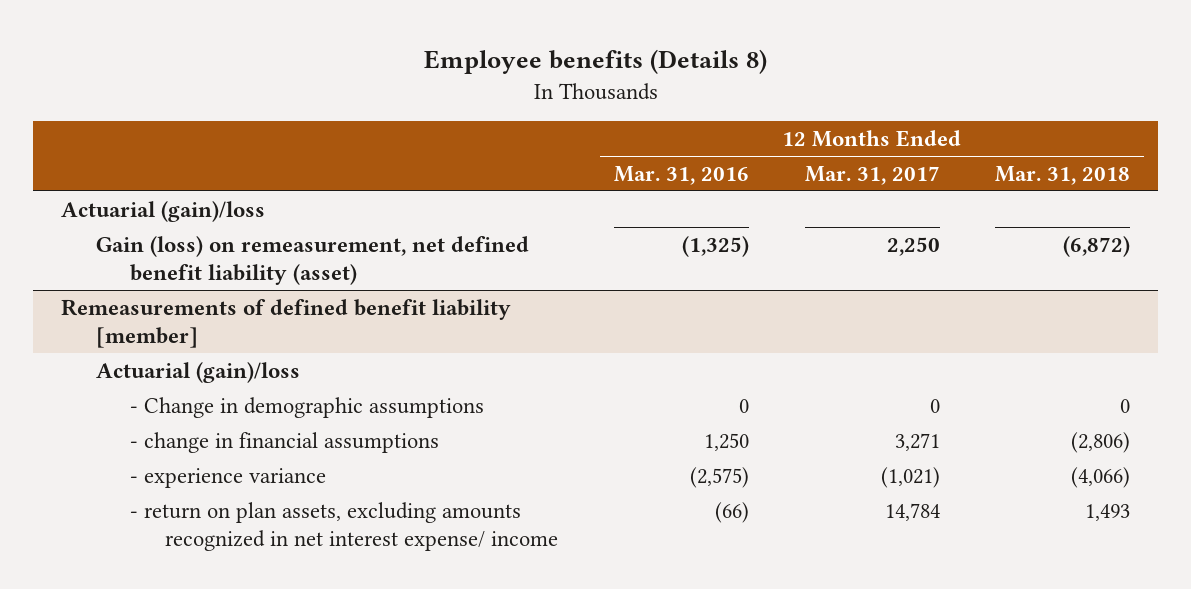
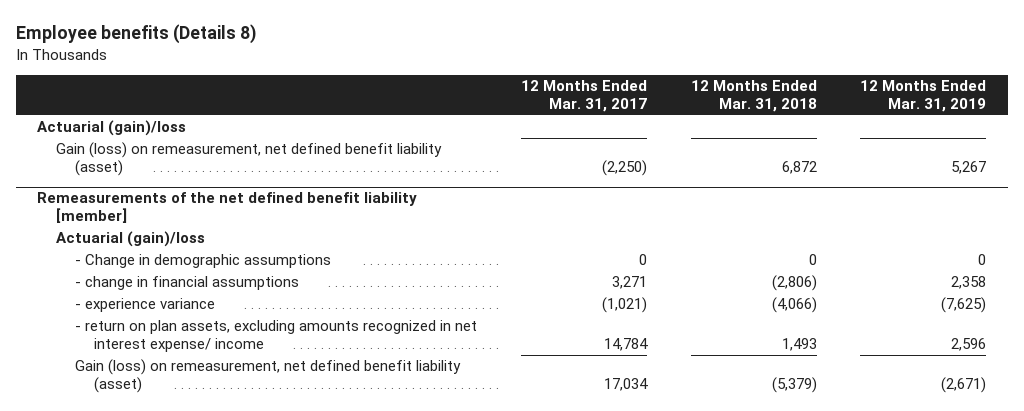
- | 12 Months Ended Mar. 31, 2016 | 12 Months Ended Mar. 31, 2017 | 12 Months Ended Mar. 31, 2018
+ | 12 Months Ended Mar. 31, 2017 | 12 Months Ended Mar. 31, 2018 | 12 Months Ended Mar. 31, 2019
- Gain (loss) on remeasurement, net defined benefit liability (asset) | (1,325) | 2,250 | (6,872)
- Remeasurements of defined benefit liability [member]
+ Gain (loss) on remeasurement, net defined benefit liability (asset) | (2,250) | 6,872 | 5,267
+ Remeasurements of the net defined benefit liability [member]
+ Gain (loss) on remeasurement, net defined benefit liability (asset) | 17,034 | (5,379) | (2,671)

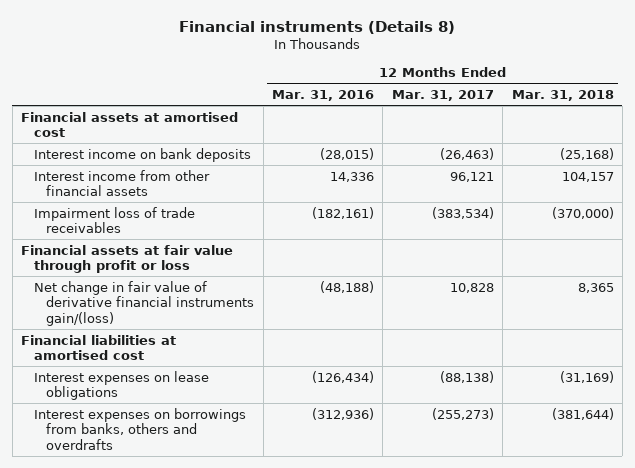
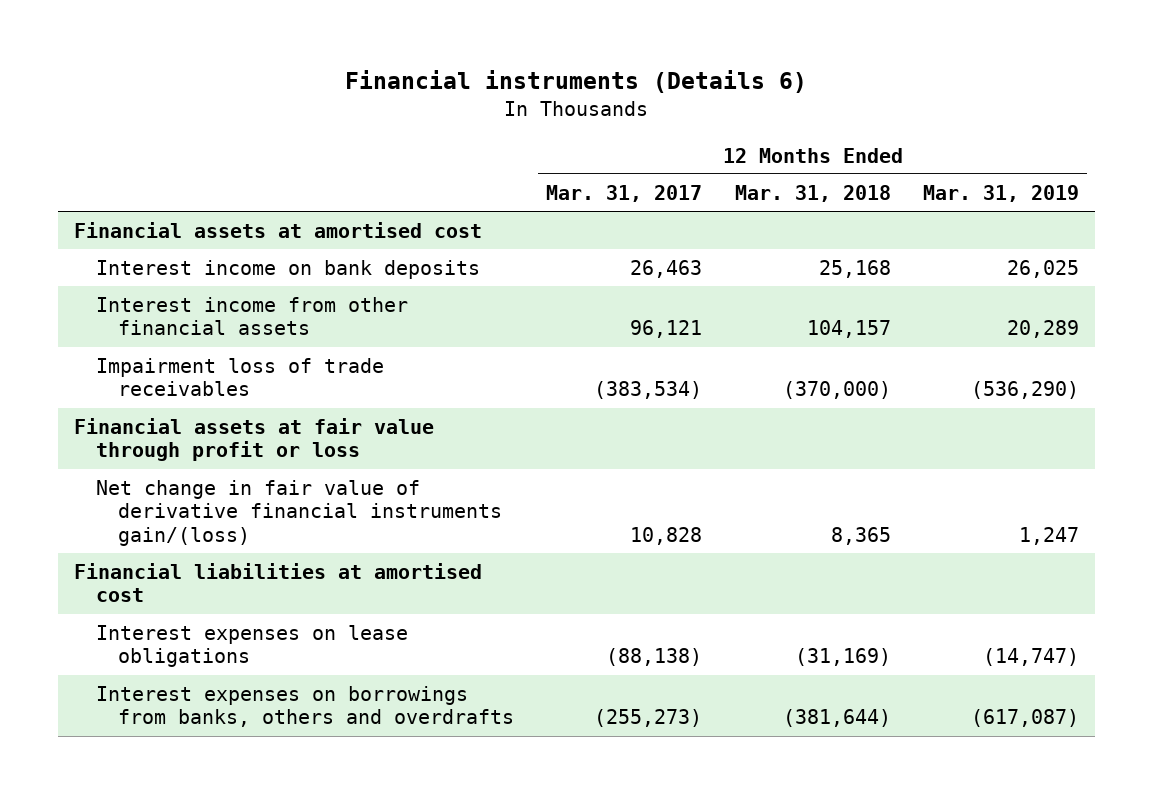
- Financial instruments (Details 8)
+ Financial instruments (Details 6)
- | 12 Months Ended Mar. 31, 2016 | 12 Months Ended Mar. 31, 2017 | 12 Months Ended Mar. 31, 2018
+ | 12 Months Ended Mar. 31, 2017 | 12 Months Ended Mar. 31, 2018 | 12 Months Ended Mar. 31, 2019
- Interest income on bank deposits | (28,015) | (26,463) | (25,168)
+ Interest income on bank deposits | 26,463 | 25,168 | 26,025

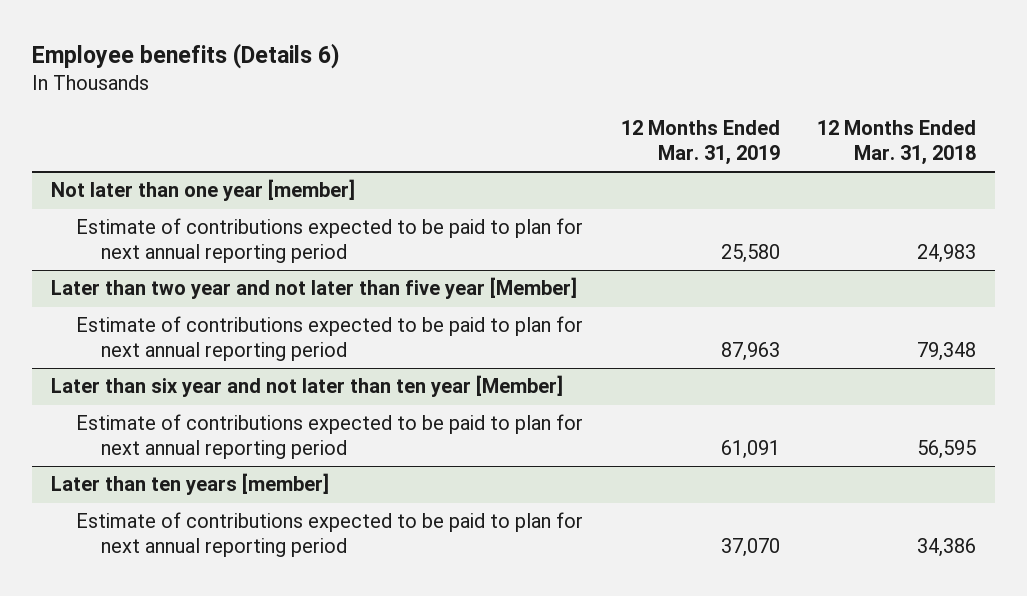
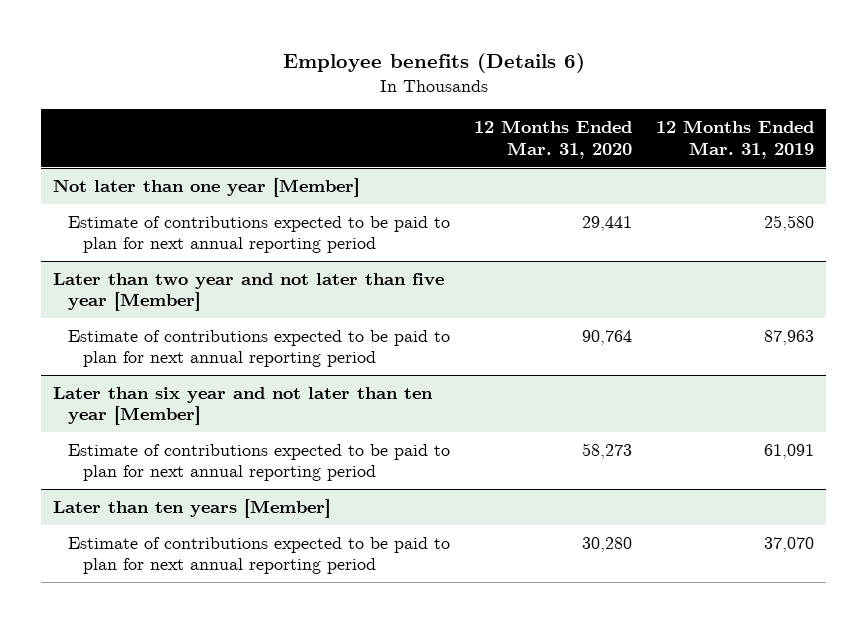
- | 12 Months Ended Mar. 31, 2019 | 12 Months Ended Mar. 31, 2018
+ | 12 Months Ended Mar. 31, 2020 | 12 Months Ended Mar. 31, 2019
- Not later than one year [member]
+ Not later than one year [Member]
- Later than ten years [member]
+ Later than ten years [Member]

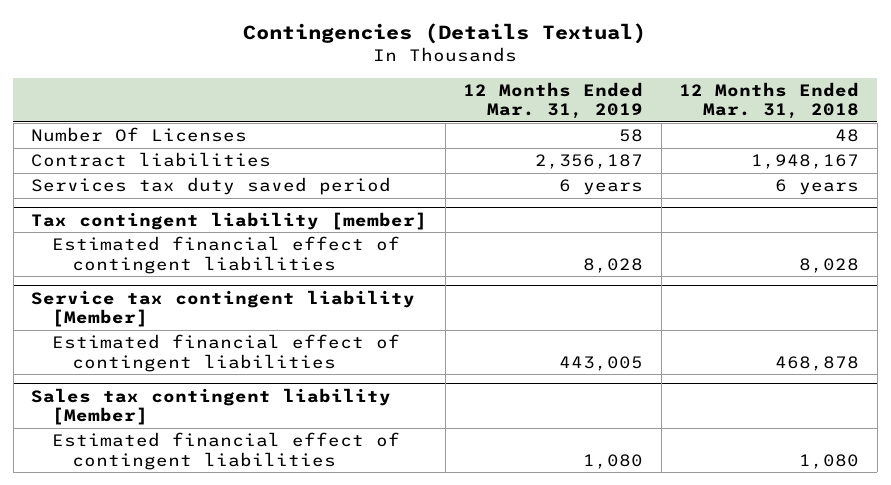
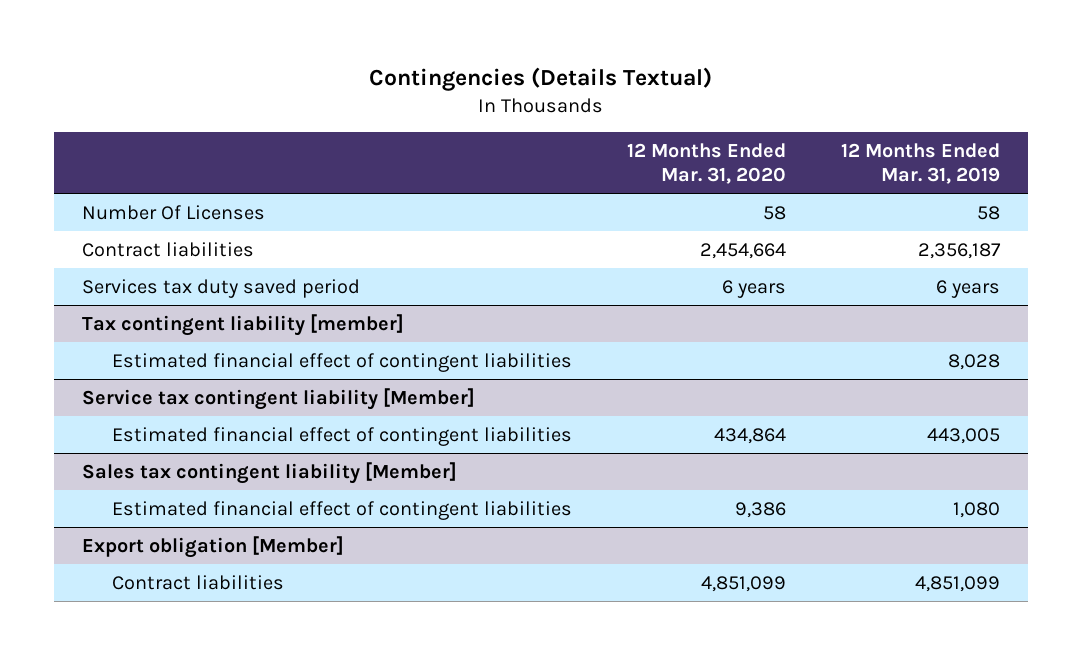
- | 12 Months Ended Mar. 31, 2019 | 12 Months Ended Mar. 31, 2018
+ | 12 Months Ended Mar. 31, 2020 | 12 Months Ended Mar. 31, 2019
+ Export obligation [Member]
+ Contract liabilities | 4,851,099 | 4,851,099

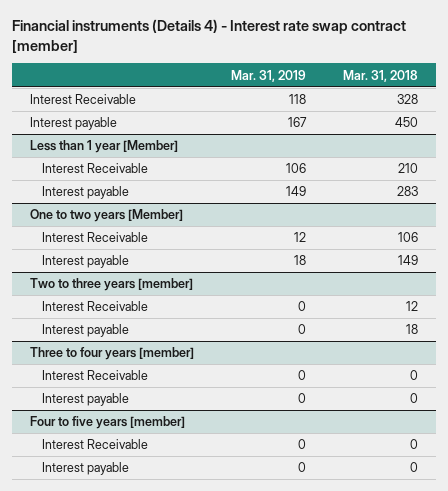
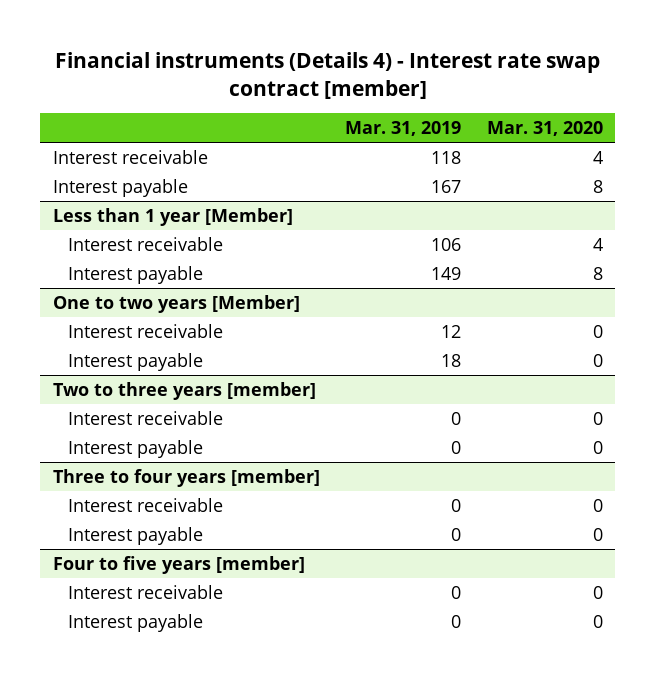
- | Mar. 31, 2019 | Mar. 31, 2018
+ | Mar. 31, 2019 | Mar. 31, 2020
- Interest Receivable | 118 | 328
+ Interest receivable | 118 | 4
@ Less than 1 year [Member]
- Interest Receivable | 106 | 210
+ Interest receivable | 106 | 4
@ One to two years [Member]
- Interest Receivable | 12 | 106
+ Interest receivable | 12 | 0
@ Two to three years [member]
- Interest Receivable | 0 | 12
+ Interest receivable | 0 | 0
@ Three to four years [member]
- Interest Receivable | 0 | 0
+ Interest receivable | 0 | 0
@ Four to five years [member]
- Interest Receivable | 0 | 0
+ Interest receivable | 0 | 0

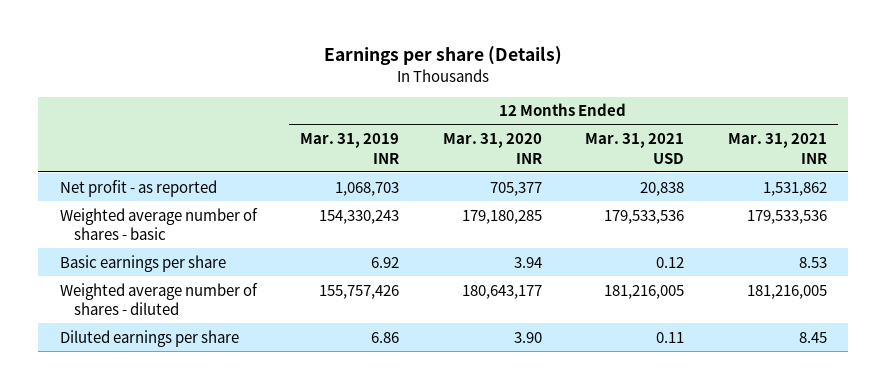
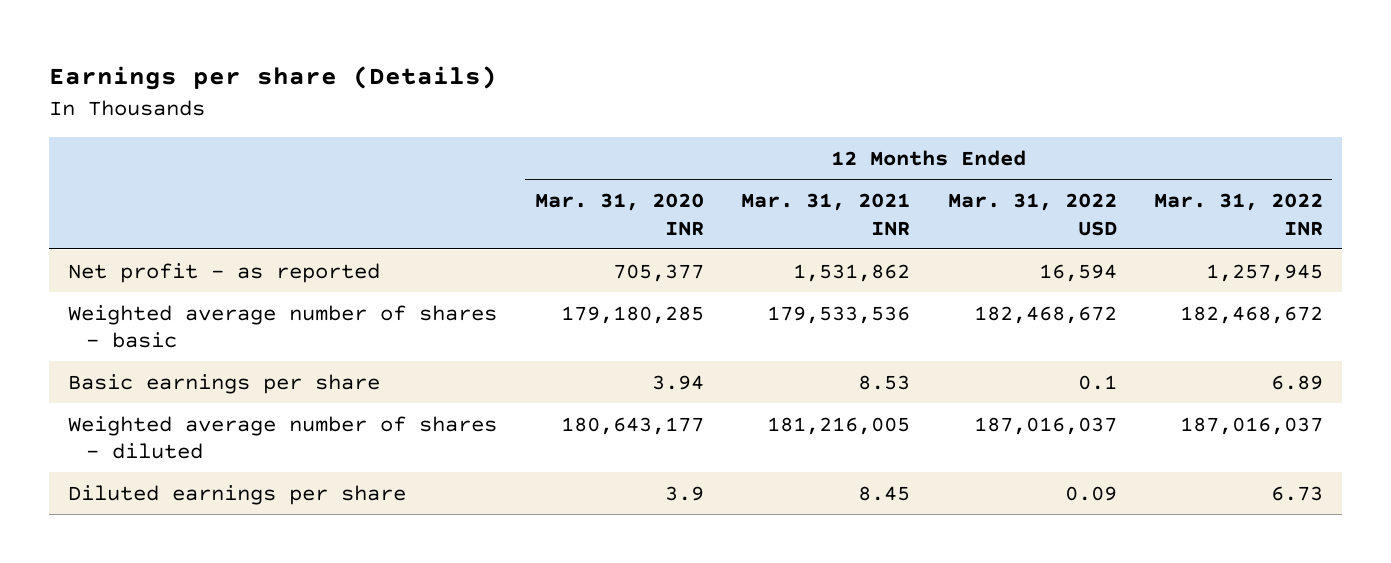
- | 12 Months Ended Mar. 31, 2019 INR | 12 Months Ended Mar. 31, 2020 INR | 12 Months Ended Mar. 31, 2021 USD | 12 Months Ended Mar. 31, 2021 INR
+ | 12 Months Ended Mar. 31, 2020 INR | 12 Months Ended Mar. 31, 2021 INR | 12 Months Ended Mar. 31, 2022 USD | 12 Months Ended Mar. 31, 2022 INR
- Diluted earnings per share | 6.86 | 3.90 | 0.11 | 8.45
+ Diluted earnings per share | 3.9 | 8.45 | 0.09 | 6.73

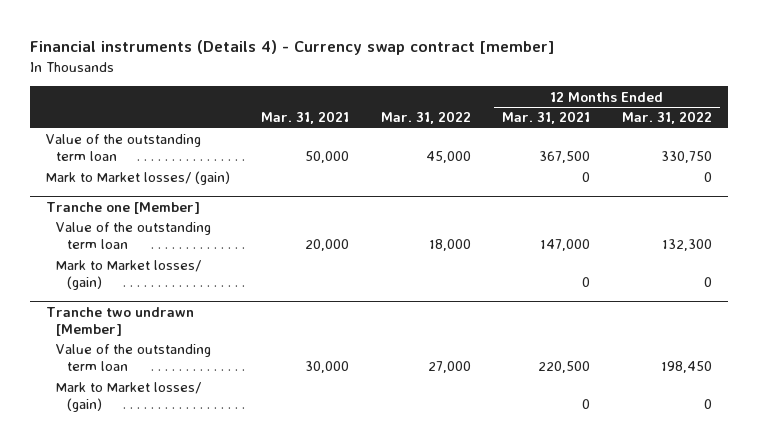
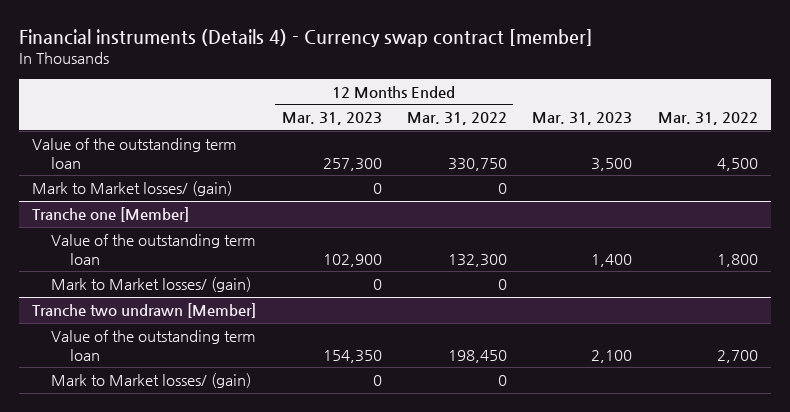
- | Mar. 31, 2021 | Mar. 31, 2022 | 12 Months Ended Mar. 31, 2021 | 12 Months Ended Mar. 31, 2022
+ | 12 Months Ended Mar. 31, 2023 | 12 Months Ended Mar. 31, 2022 | Mar. 31, 2023 | Mar. 31, 2022
- Value of the outstanding term loan | 50,000 | 45,000 | 367,500 | 330,750
+ Value of the outstanding term loan | 257,300 | 330,750 | 3,500 | 4,500
@ Tranche one [Member]
- Value of the outstanding term loan | 20,000 | 18,000 | 147,000 | 132,300
+ Value of the outstanding term loan | 102,900 | 132,300 | 1,400 | 1,800
@ Tranche two undrawn [Member]
- Value of the outstanding term loan | 30,000 | 27,000 | 220,500 | 198,450
+ Value of the outstanding term loan | 154,350 | 198,450 | 2,100 | 2,700

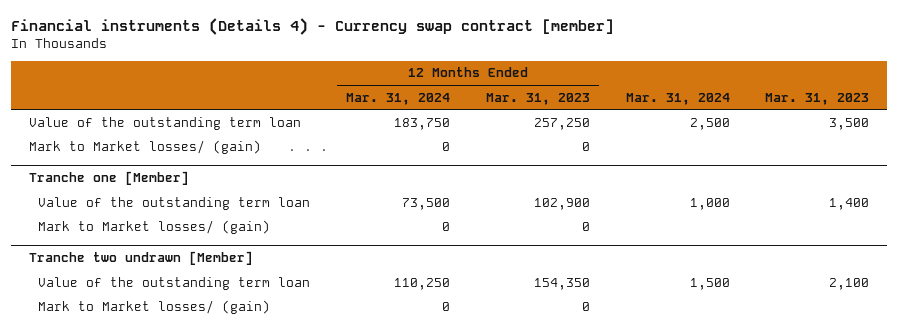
- | 12 Months Ended Mar. 31, 2023 | 12 Months Ended Mar. 31, 2022 | Mar. 31, 2023 | Mar. 31, 2022
+ | 12 Months Ended Mar. 31, 2024 | 12 Months Ended Mar. 31, 2023 | Mar. 31, 2024 | Mar. 31, 2023
- Value of the outstanding term loan | 257,300 | 330,750 | 3,500 | 4,500
+ Value of the outstanding term loan | 183,750 | 257,250 | 2,500 | 3,500

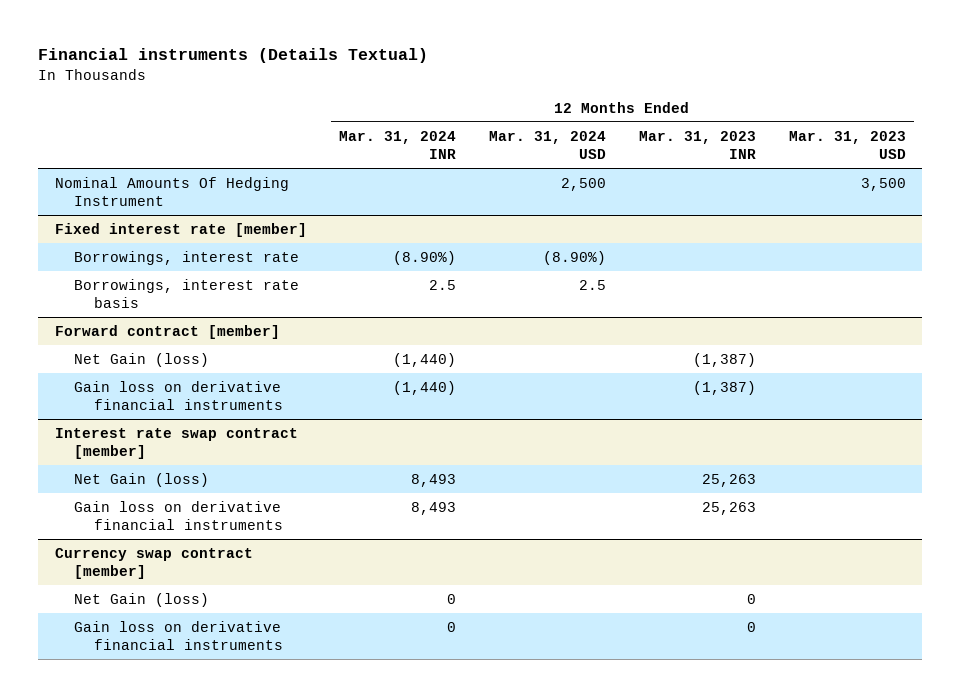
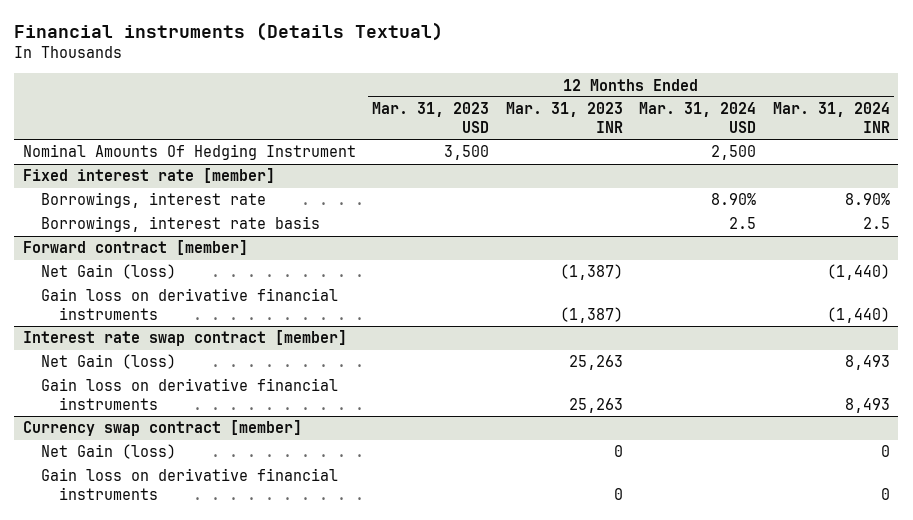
- | 12 Months Ended Mar. 31, 2024 INR | 12 Months Ended Mar. 31, 2024 USD | 12 Months Ended Mar. 31, 2023 INR | 12 Months Ended Mar. 31, 2023 USD
+ | 12 Months Ended Mar. 31, 2023 USD | 12 Months Ended Mar. 31, 2023 INR | 12 Months Ended Mar. 31, 2024 USD | 12 Months Ended Mar. 31, 2024 INR
@ Fixed interest rate [member]
- Borrowings, interest rate | (8.90%) | (8.90%) | |
+ Borrowings, interest rate | | | 8.90% | 8.90%

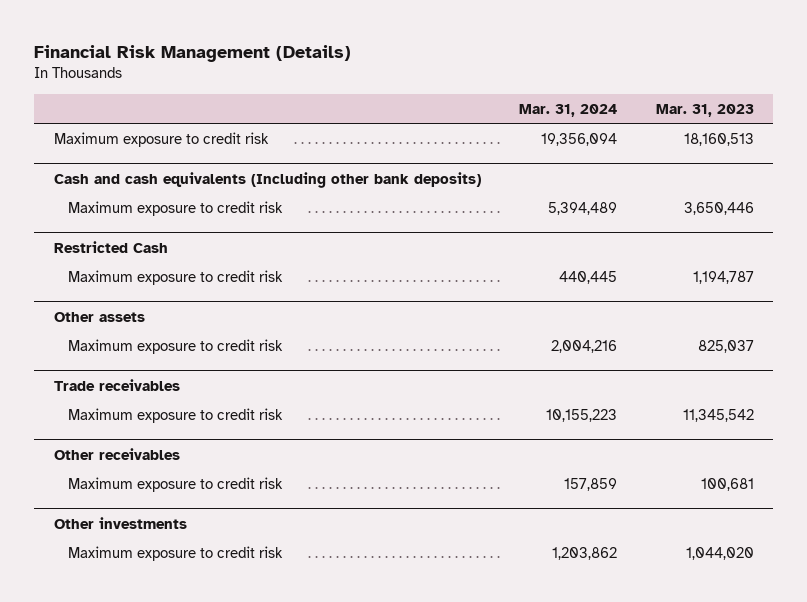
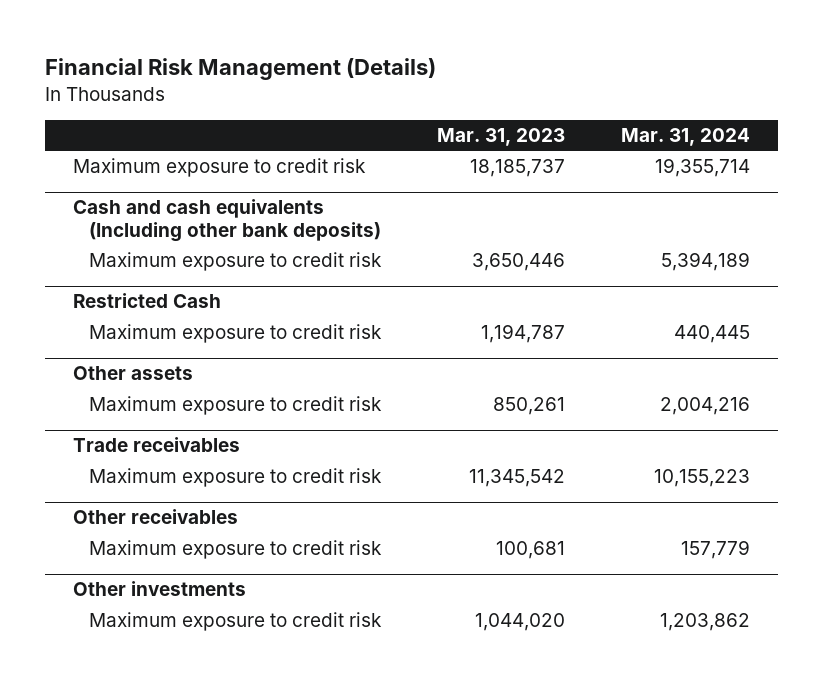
- | Mar. 31, 2024 | Mar. 31, 2023
+ | Mar. 31, 2023 | Mar. 31, 2024
- Maximum exposure to credit risk | 19,356,094 | 18,160,513
+ Maximum exposure to credit risk | 18,185,737 | 19,355,714
@ Cash and cash equivalents (Including other bank deposits)
- Maximum exposure to credit risk | 5,394,489 | 3,650,446
+ Maximum exposure to credit risk | 3,650,446 | 5,394,189
@ Other assets
- Maximum exposure to credit risk | 2,004,216 | 825,037
+ Maximum exposure to credit risk | 850,261 | 2,004,216
@ Other receivables
- Maximum exposure to credit risk | 157,859 | 100,681
+ Maximum exposure to credit risk | 100,681 | 157,779

